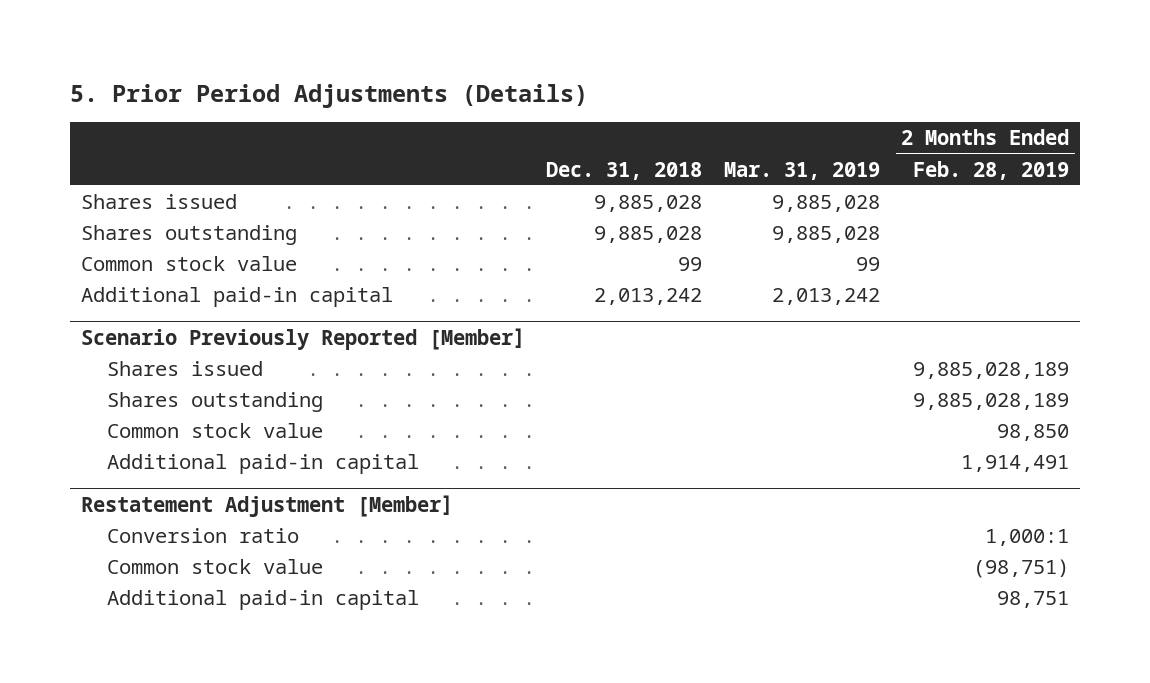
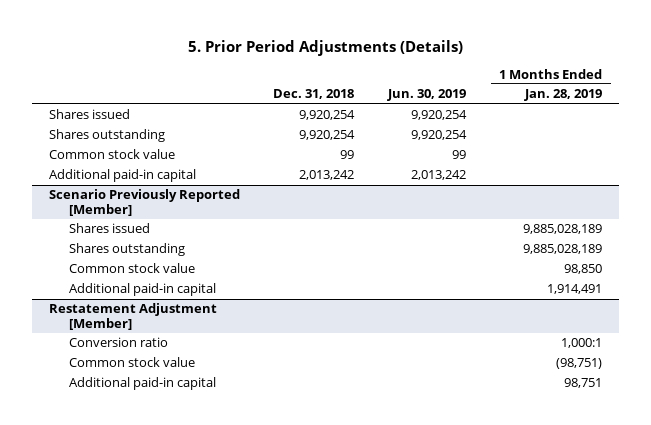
- | Dec. 31, 2018 | Mar. 31, 2019 | 2 Months Ended Feb. 28, 2019
+ | Dec. 31, 2018 | Jun. 30, 2019 | 1 Months Ended Jan. 28, 2019
- Shares issued | 9,885,028 | 9,885,028 |
- Shares outstanding | 9,885,028 | 9,885,028 |
+ Shares issued | 9,920,254 | 9,920,254 |
+ Shares outstanding | 9,920,254 | 9,920,254 |

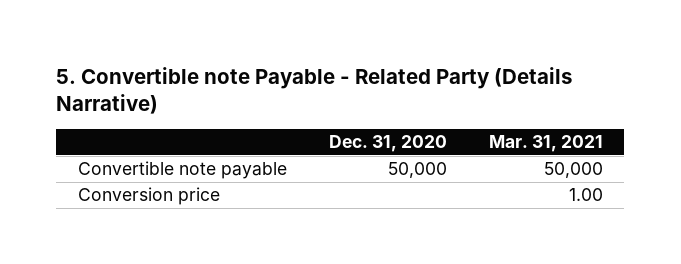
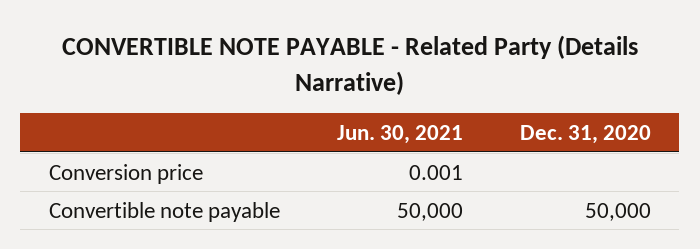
- 5. Convertible note Payable - Related Party (Details Narrative)
+ CONVERTIBLE NOTE PAYABLE - Related Party (Details Narrative)
- | Dec. 31, 2020 | Mar. 31, 2021
+ | Jun. 30, 2021 | Dec. 31, 2020
moved down: Convertible note payable | 50,000 | 50,000

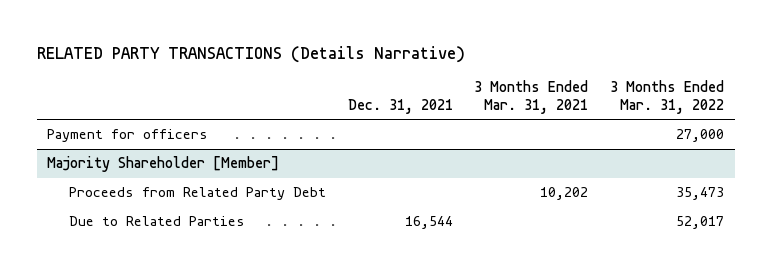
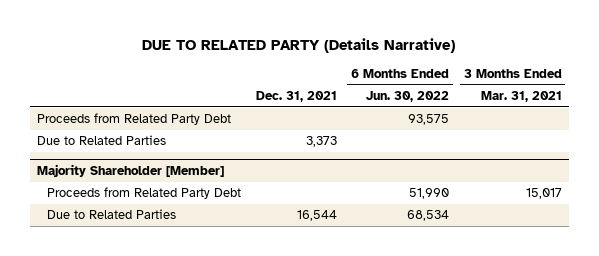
- RELATED PARTY TRANSACTIONS (Details Narrative)
+ DUE TO RELATED PARTY (Details Narrative)
- | Dec. 31, 2021 | 3 Months Ended Mar. 31, 2021 | 3 Months Ended Mar. 31, 2022
+ | Dec. 31, 2021 | 6 Months Ended Jun. 30, 2022 | 3 Months Ended Mar. 31, 2021
- Payment for officers | | | 27,000
+ Proceeds from Related Party Debt | | 93,575 |
+ Due to Related Parties | 3,373 | |
@ Majority Shareholder [Member]
- Proceeds from Related Party Debt | | 10,202 | 35,473
+ Proceeds from Related Party Debt | | 51,990 | 15,017

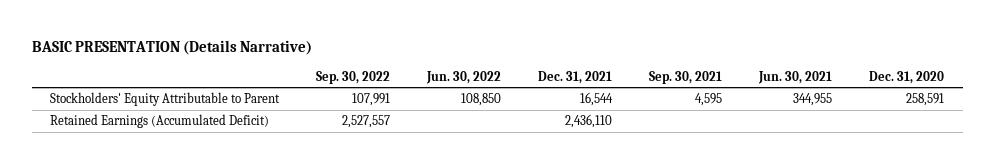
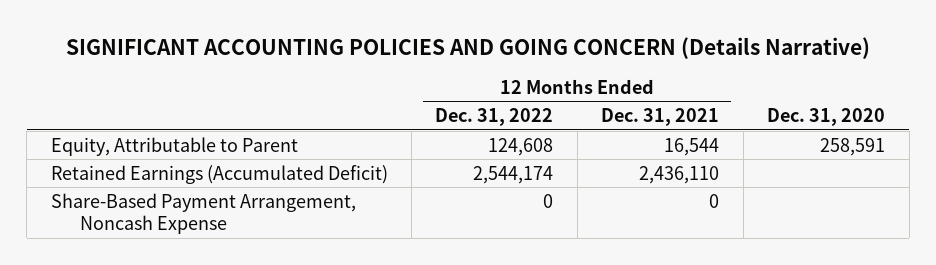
- BASIC PRESENTATION (Details Narrative)
+ SIGNIFICANT ACCOUNTING POLICIES AND GOING CONCERN (Details Narrative)
- | Sep. 30, 2022 | Jun. 30, 2022 | Dec. 31, 2021 | Sep. 30, 2021 | Jun. 30, 2021 | Dec. 31, 2020
+ | 12 Months Ended Dec. 31, 2022 | 12 Months Ended Dec. 31, 2021 | Dec. 31, 2020
- Stockholders' Equity Attributable to Parent | 107,991 | 108,850 | 16,544 | 4,595 | 344,955 | 258,591
+ Equity, Attributable to Parent | 124,608 | 16,544 | 258,591
+ Share-Based Payment Arrangement, Noncash Expense | 0 | 0 |

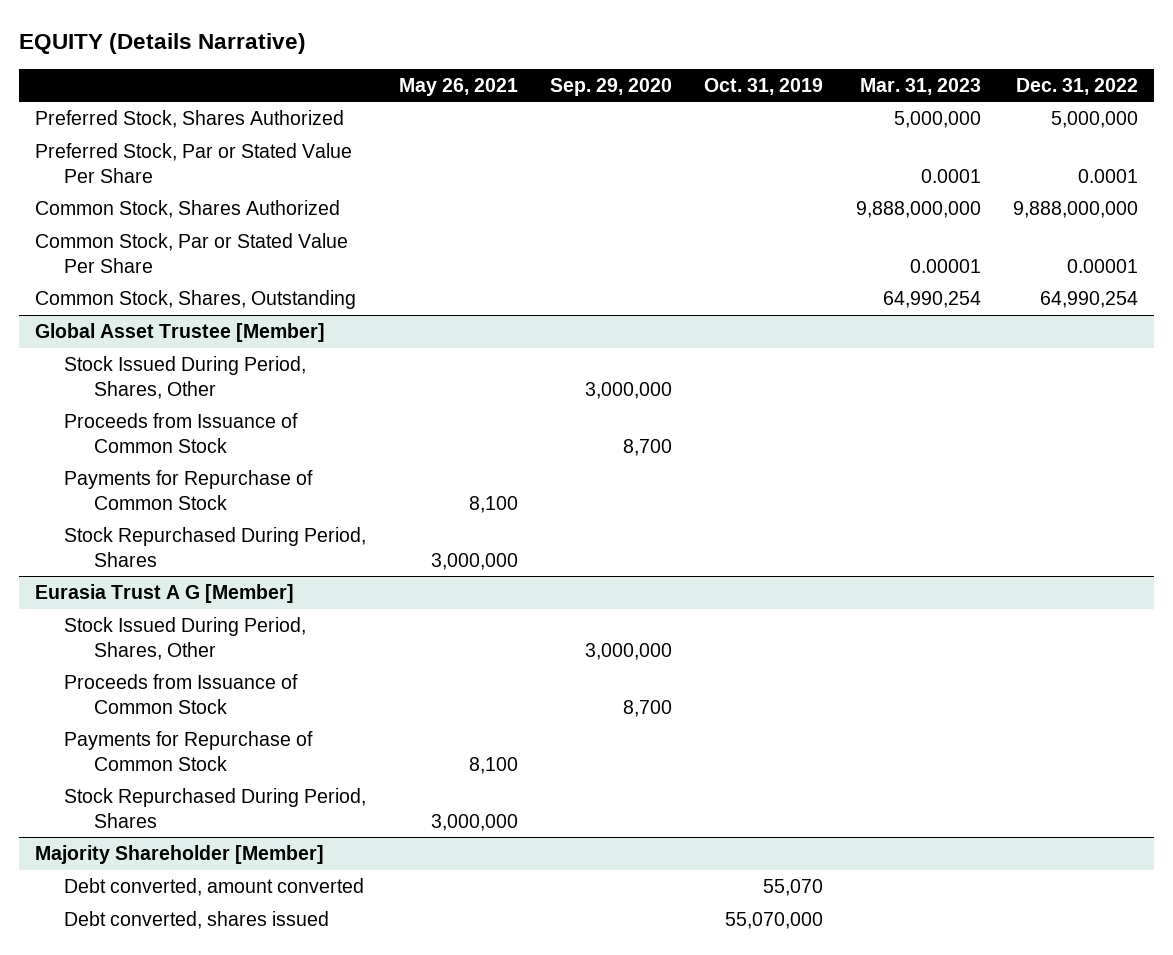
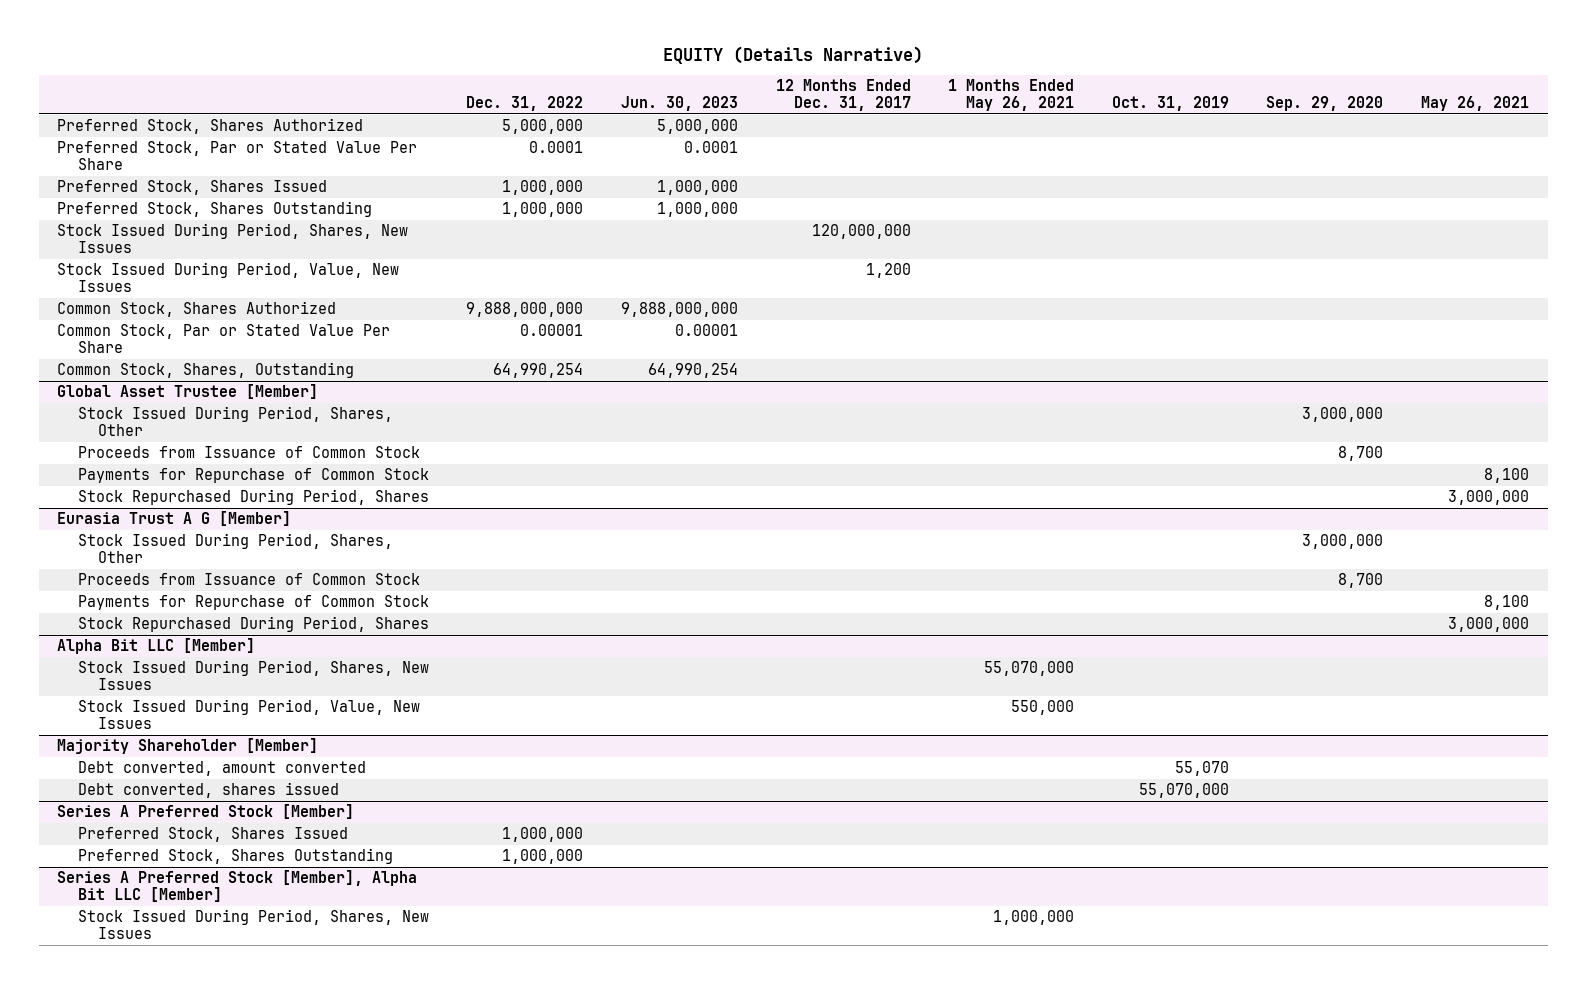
- | May 26, 2021 | Sep. 29, 2020 | Oct. 31, 2019 | Mar. 31, 2023 | Dec. 31, 2022
+ | Dec. 31, 2022 | Jun. 30, 2023 | 12 Months Ended Dec. 31, 2017 | 1 Months Ended May 26, 2021 | Oct. 31, 2019 | Sep. 29, 2020 | May 26, 2021
+ Preferred Stock, Shares Issued | 1,000,000 | 1,000,000 | | | | |
+ Preferred Stock, Shares Outstanding | 1,000,000 | 1,000,000 | | | | |
+ Stock Issued During Period, Shares, New Issues | | | 120,000,000 | | | |
+ Stock Issued During Period, Value, New Issues | | | 1,200 | | | |
+ Alpha Bit LLC [Member]
+ Stock Issued During Period, Shares, New Issues | | | | 55,070,000 | | |
+ Stock Issued During Period, Value, New Issues | | | | 550,000 | | |
+ Series A Preferred Stock [Member]
+ Preferred Stock, Shares Issued | 1,000,000 | | | | | |
+ Preferred Stock, Shares Outstanding | 1,000,000 | | | | | |
+ Series A Preferred Stock [Member], Alpha Bit LLC [Member]
+ Stock Issued During Period, Shares, New Issues | | | | 1,000,000 | | |

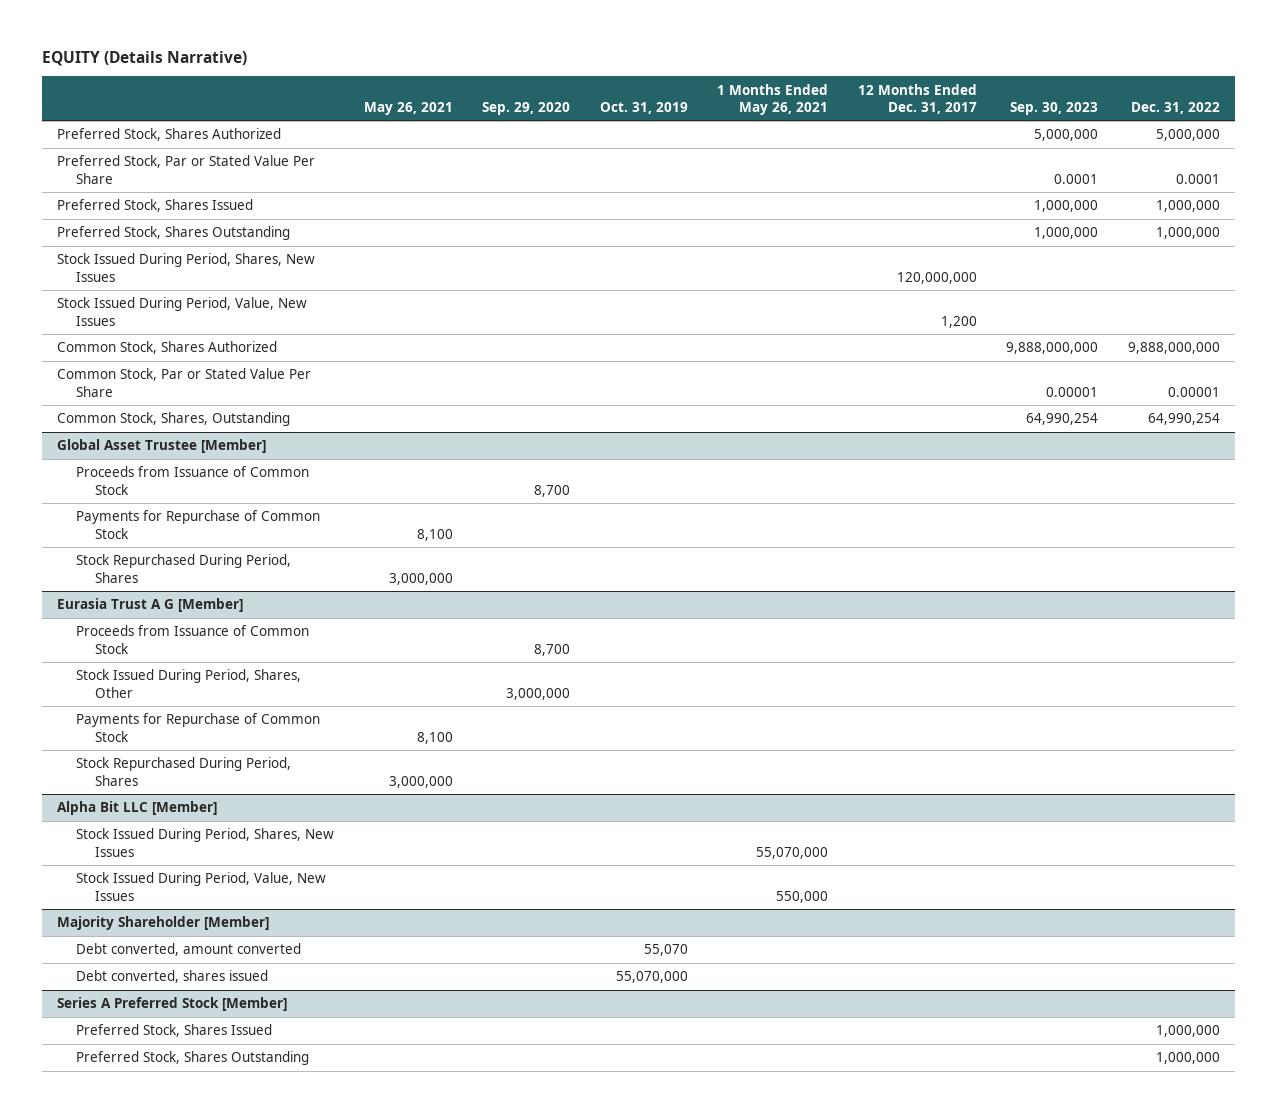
- | Dec. 31, 2022 | Jun. 30, 2023 | 12 Months Ended Dec. 31, 2017 | 1 Months Ended May 26, 2021 | Oct. 31, 2019 | Sep. 29, 2020 | May 26, 2021
+ | May 26, 2021 | Sep. 29, 2020 | Oct. 31, 2019 | 1 Months Ended May 26, 2021 | 12 Months Ended Dec. 31, 2017 | Sep. 30, 2023 | Dec. 31, 2022
@ Global Asset Trustee [Member]
- Stock Issued During Period, Shares, Other | | | | | | 3,000,000 |
@ Eurasia Trust A G [Member]
moved down: Stock Issued During Period, Shares, Other | | 3,000,000 | | | | |
- Series A Preferred Stock [Member], Alpha Bit LLC [Member]
- Stock Issued During Period, Shares, New Issues | | | | 1,000,000 | | |

